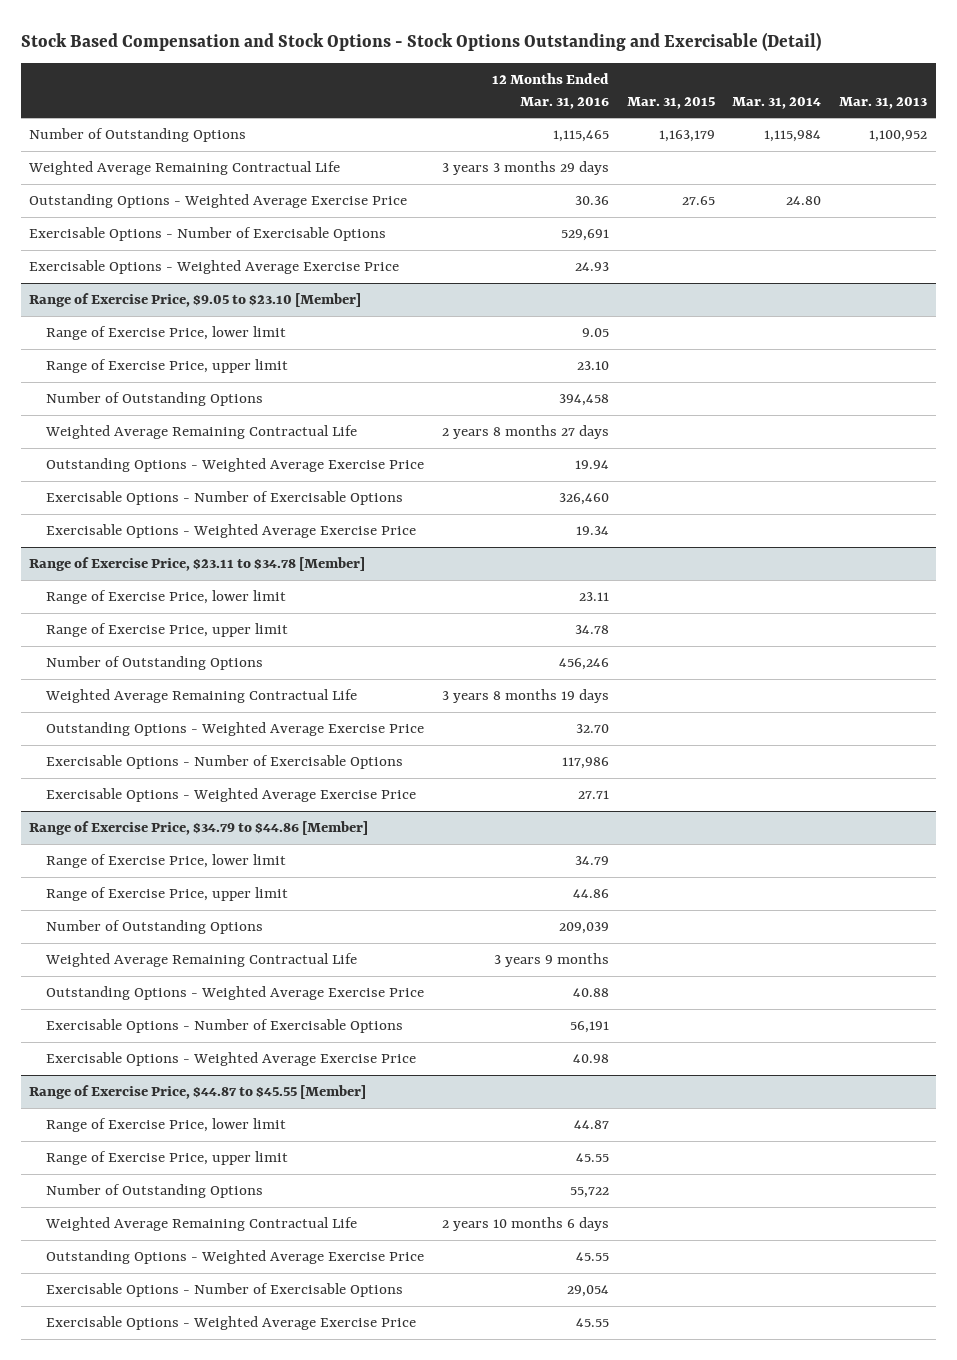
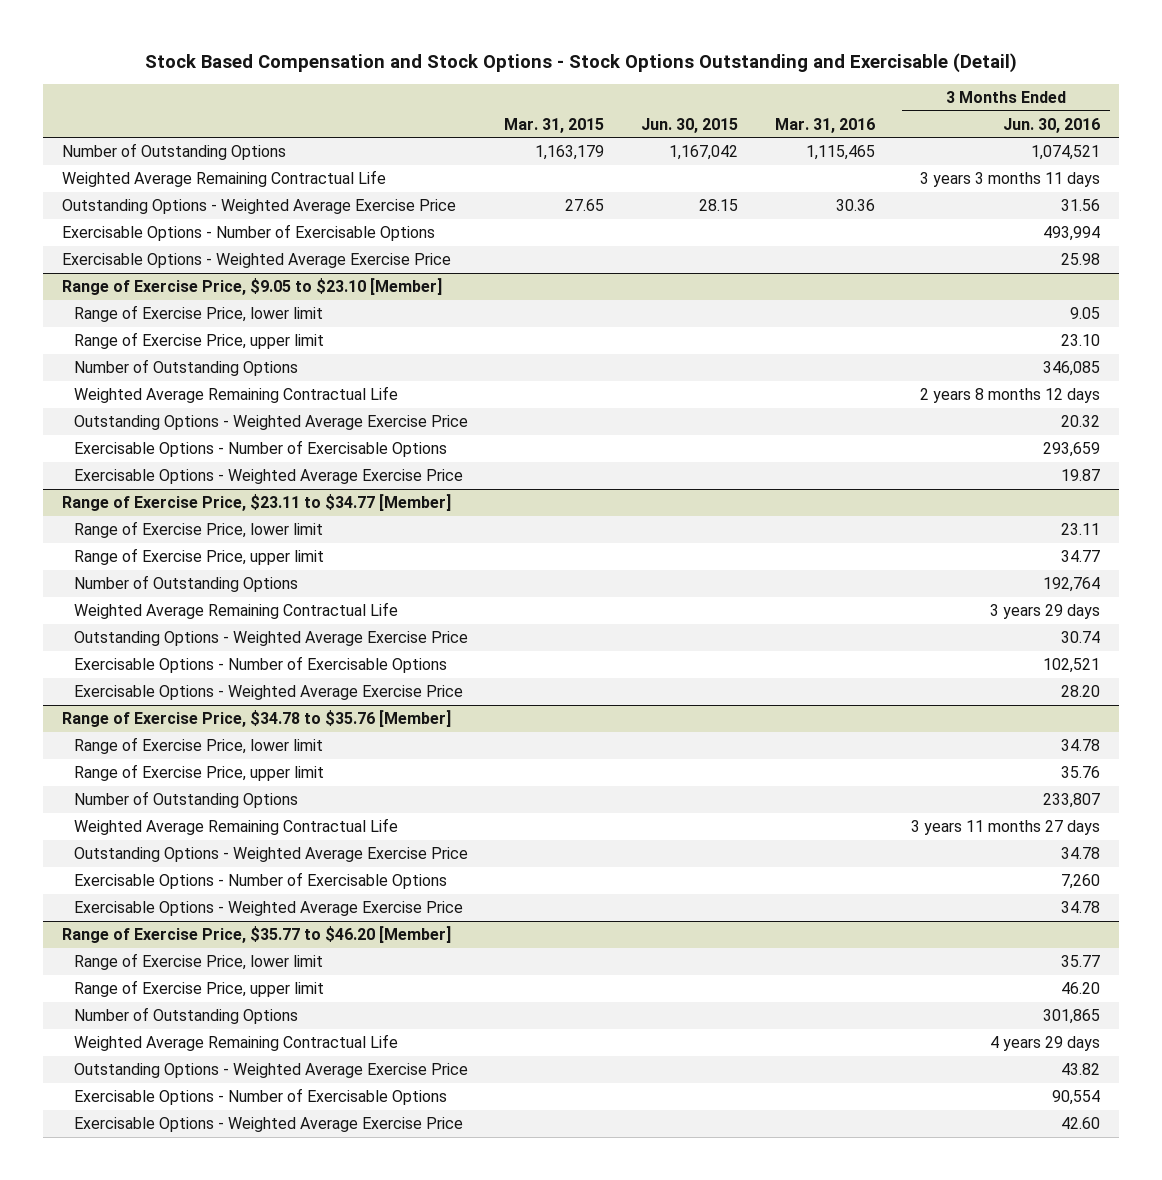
- | 12 Months Ended Mar. 31, 2016 | Mar. 31, 2015 | Mar. 31, 2014 | Mar. 31, 2013
+ | Mar. 31, 2015 | Jun. 30, 2015 | Mar. 31, 2016 | 3 Months Ended Jun. 30, 2016
- Range of Exercise Price, $23.11 to $34.78 [Member]
+ Range of Exercise Price, $23.11 to $34.77 [Member]
- Range of Exercise Price, $34.79 to $44.86 [Member]
+ Range of Exercise Price, $34.78 to $35.76 [Member]
- Range of Exercise Price, $44.87 to $45.55 [Member]
+ Range of Exercise Price, $35.77 to $46.20 [Member]

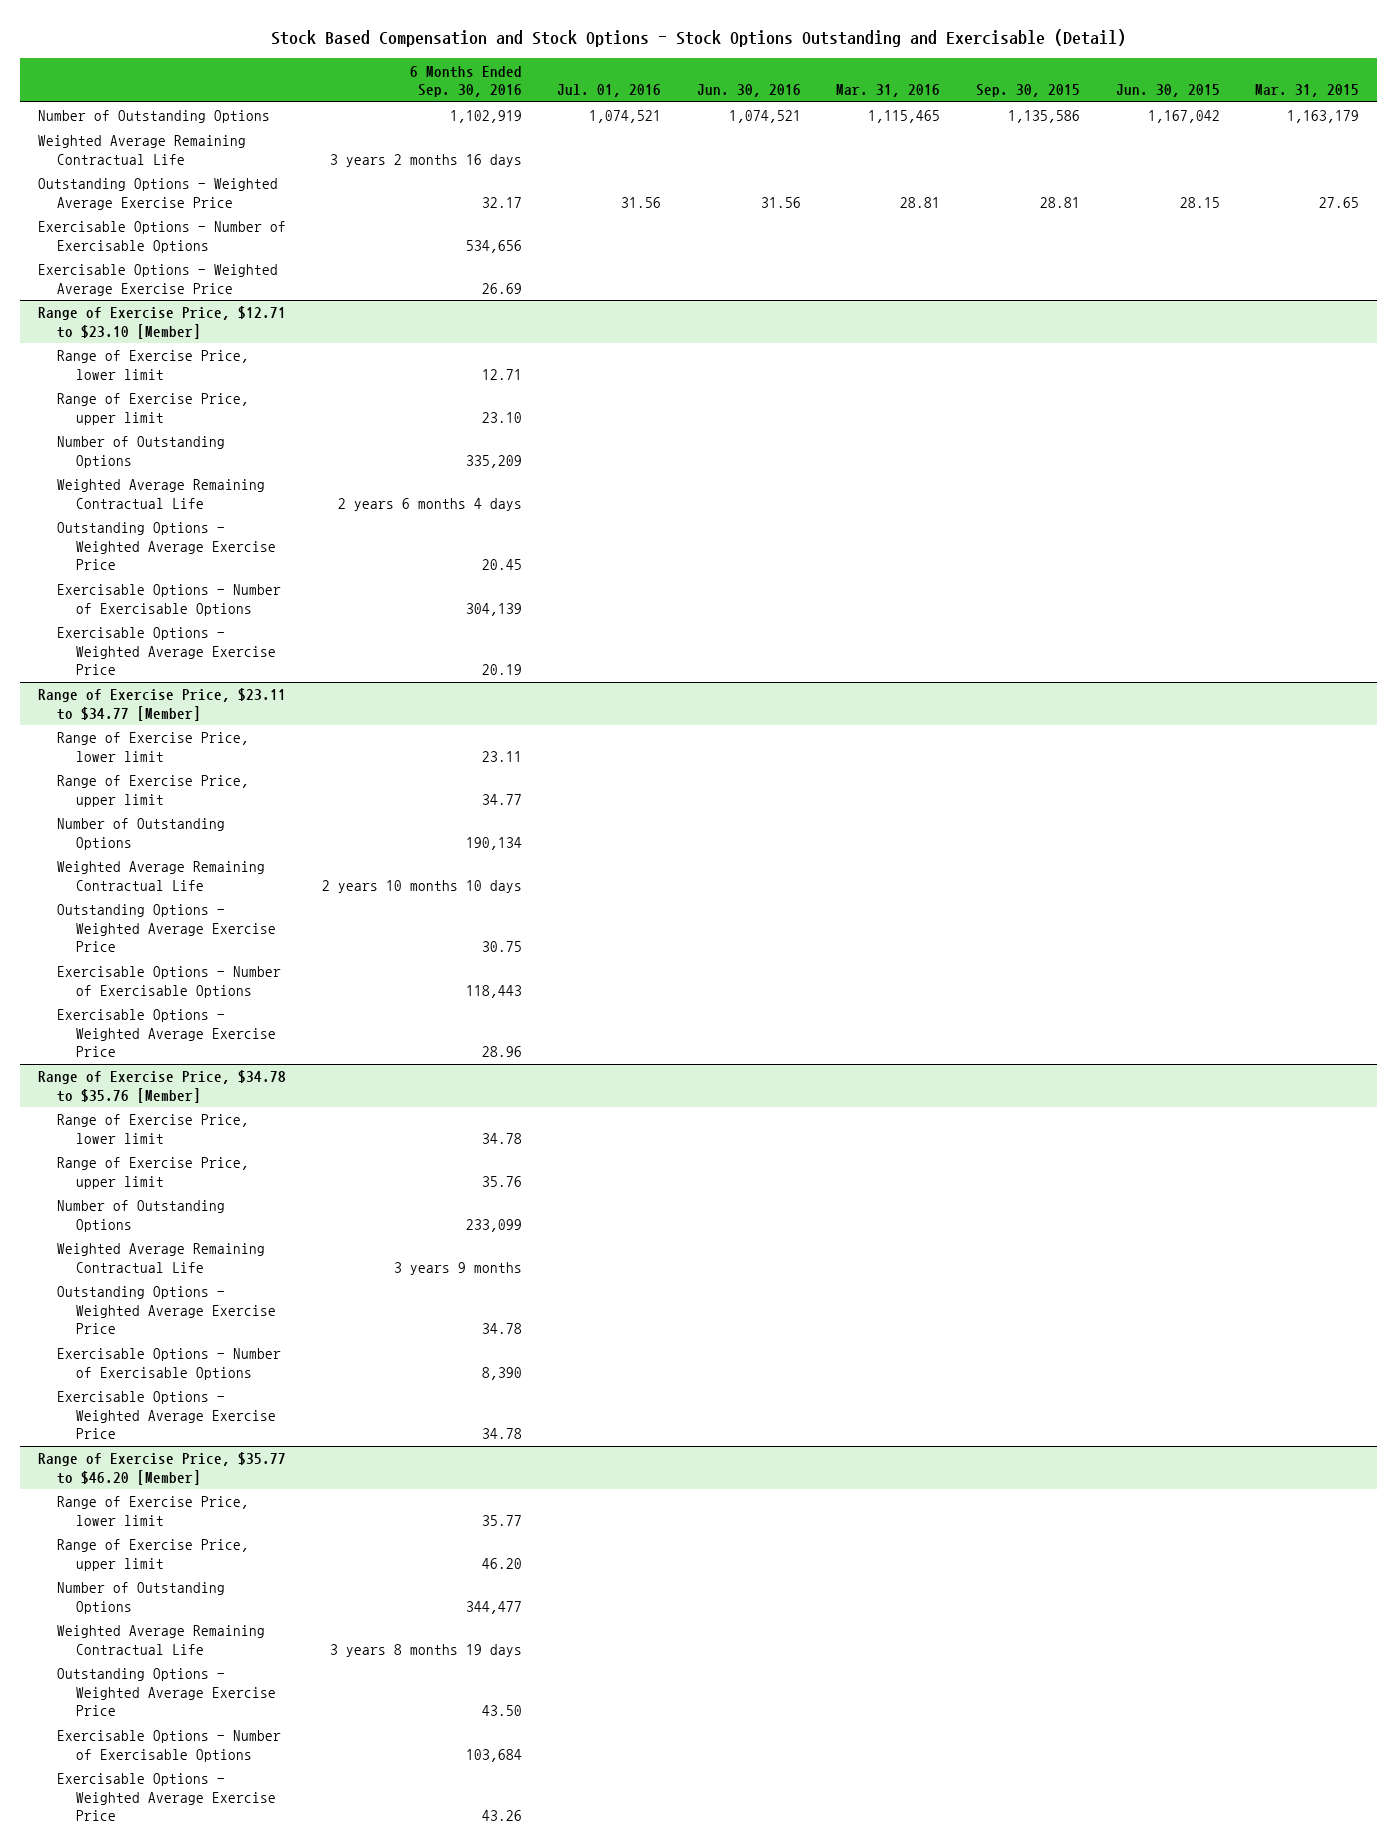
- | Mar. 31, 2015 | Jun. 30, 2015 | Mar. 31, 2016 | 3 Months Ended Jun. 30, 2016
+ | 6 Months Ended Sep. 30, 2016 | Jul. 01, 2016 | Jun. 30, 2016 | Mar. 31, 2016 | Sep. 30, 2015 | Jun. 30, 2015 | Mar. 31, 2015
- Outstanding Options - Weighted Average Exercise Price | 27.65 | 28.15 | 30.36 | 31.56
+ Outstanding Options - Weighted Average Exercise Price | 32.17 | 31.56 | 31.56 | 28.81 | 28.81 | 28.15 | 27.65
- Range of Exercise Price, $9.05 to $23.10 [Member]
+ Range of Exercise Price, $12.71 to $23.10 [Member]

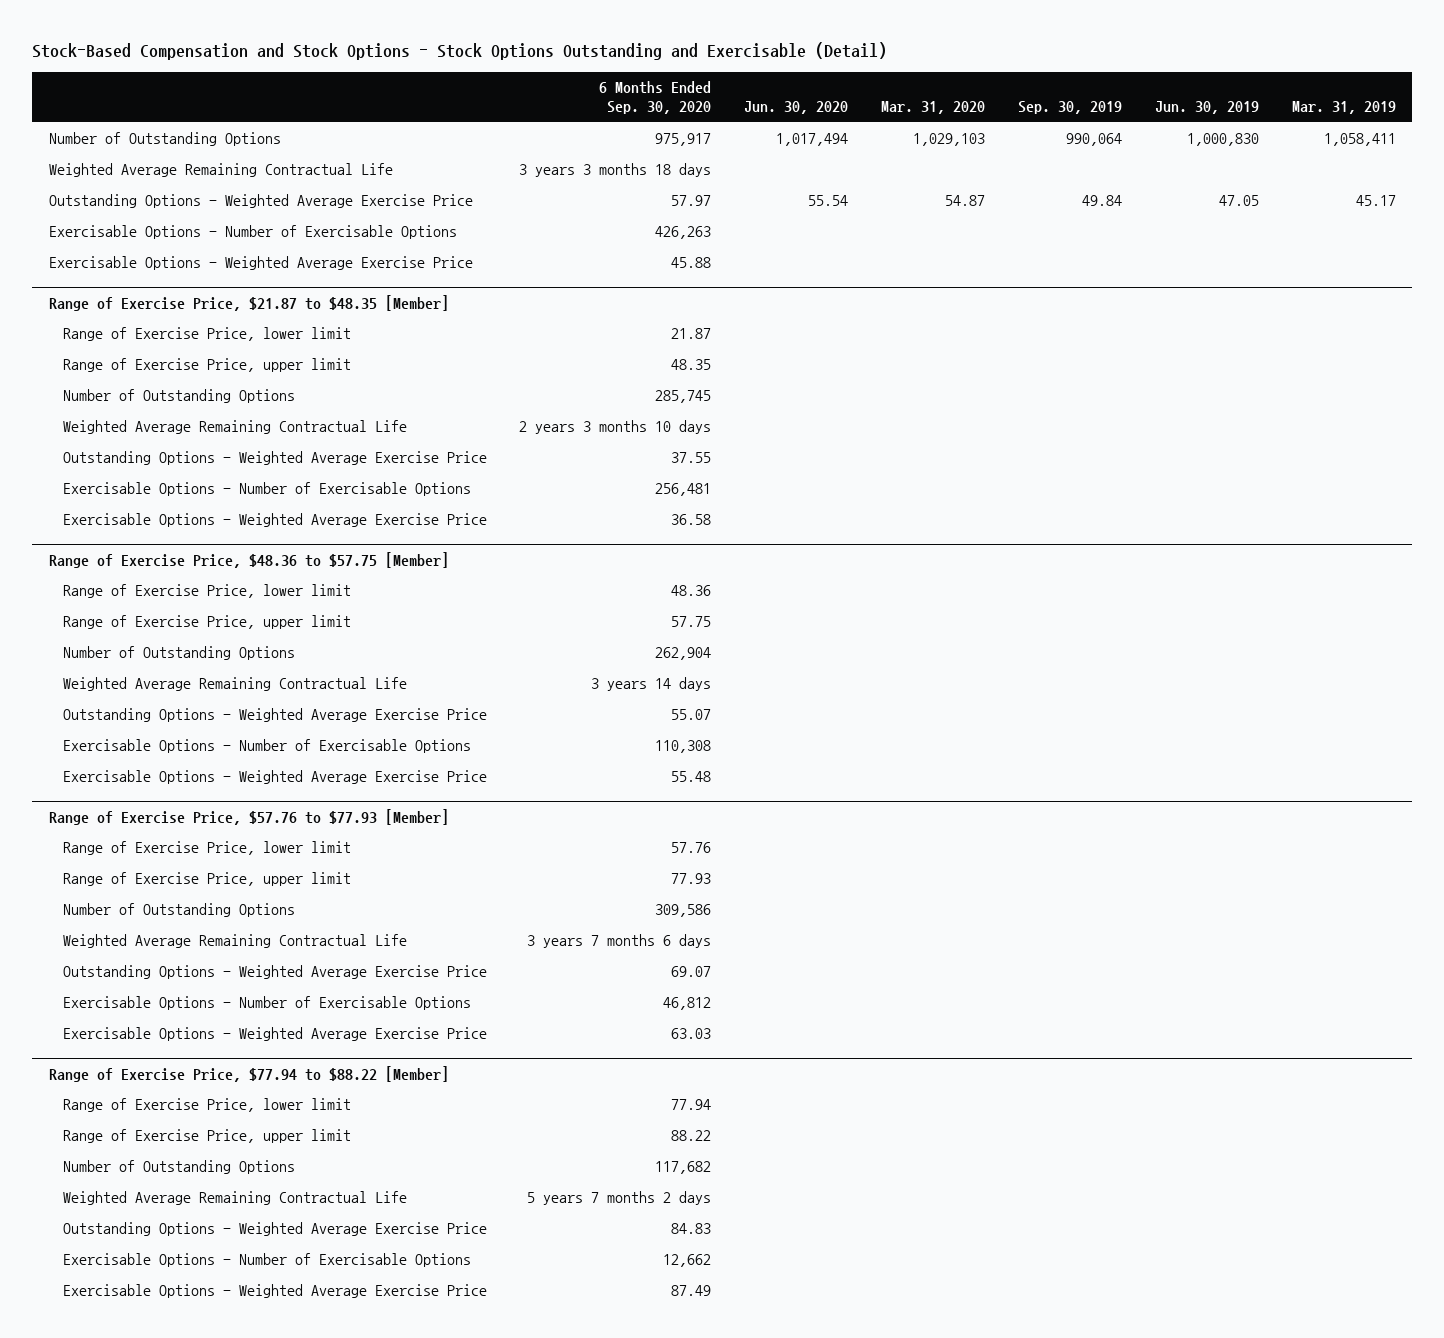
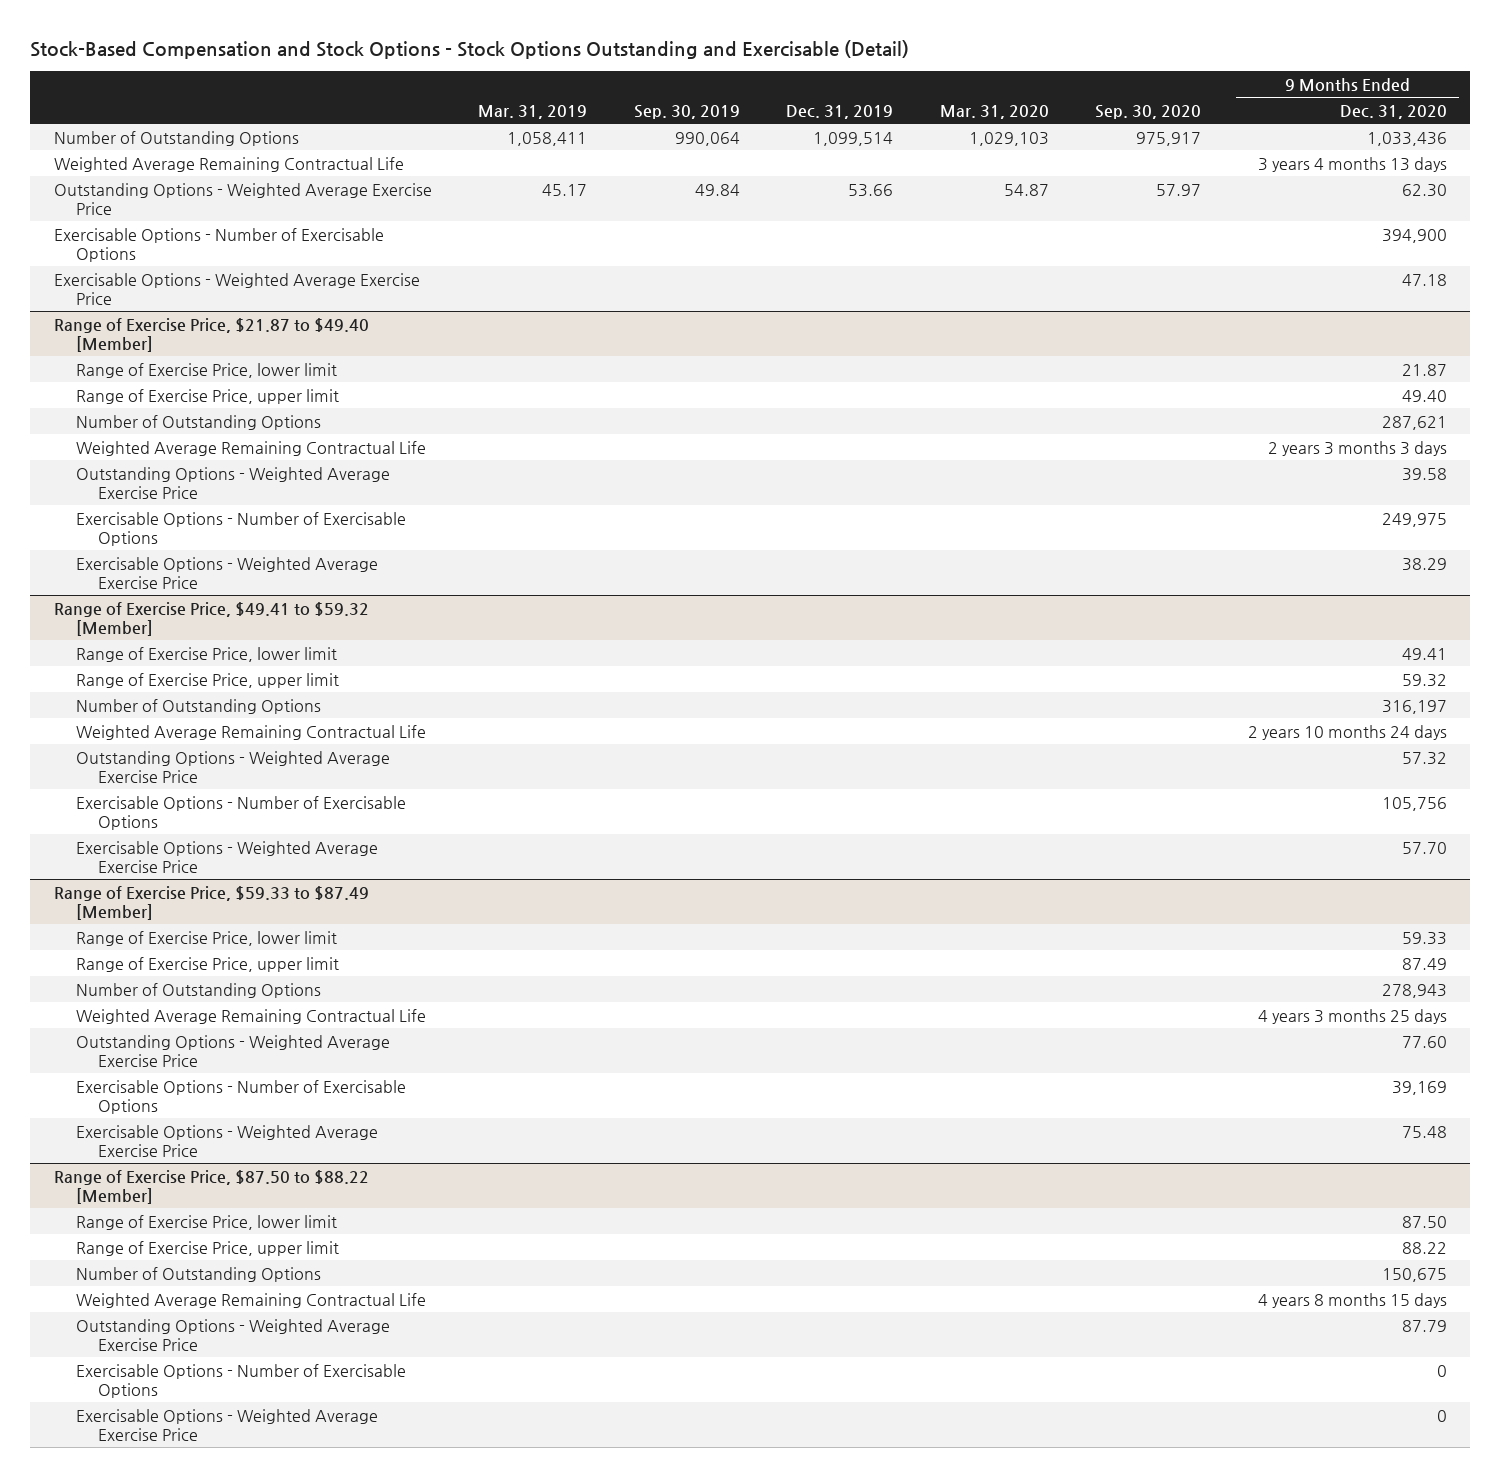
- | 6 Months Ended Sep. 30, 2020 | Jun. 30, 2020 | Mar. 31, 2020 | Sep. 30, 2019 | Jun. 30, 2019 | Mar. 31, 2019
+ | Mar. 31, 2019 | Sep. 30, 2019 | Dec. 31, 2019 | Mar. 31, 2020 | Sep. 30, 2020 | 9 Months Ended Dec. 31, 2020
- Range of Exercise Price, $21.87 to $48.35 [Member]
+ Range of Exercise Price, $21.87 to $49.40 [Member]
- Range of Exercise Price, $48.36 to $57.75 [Member]
+ Range of Exercise Price, $49.41 to $59.32 [Member]
- Range of Exercise Price, $57.76 to $77.93 [Member]
+ Range of Exercise Price, $59.33 to $87.49 [Member]
- Range of Exercise Price, $77.94 to $88.22 [Member]
+ Range of Exercise Price, $87.50 to $88.22 [Member]

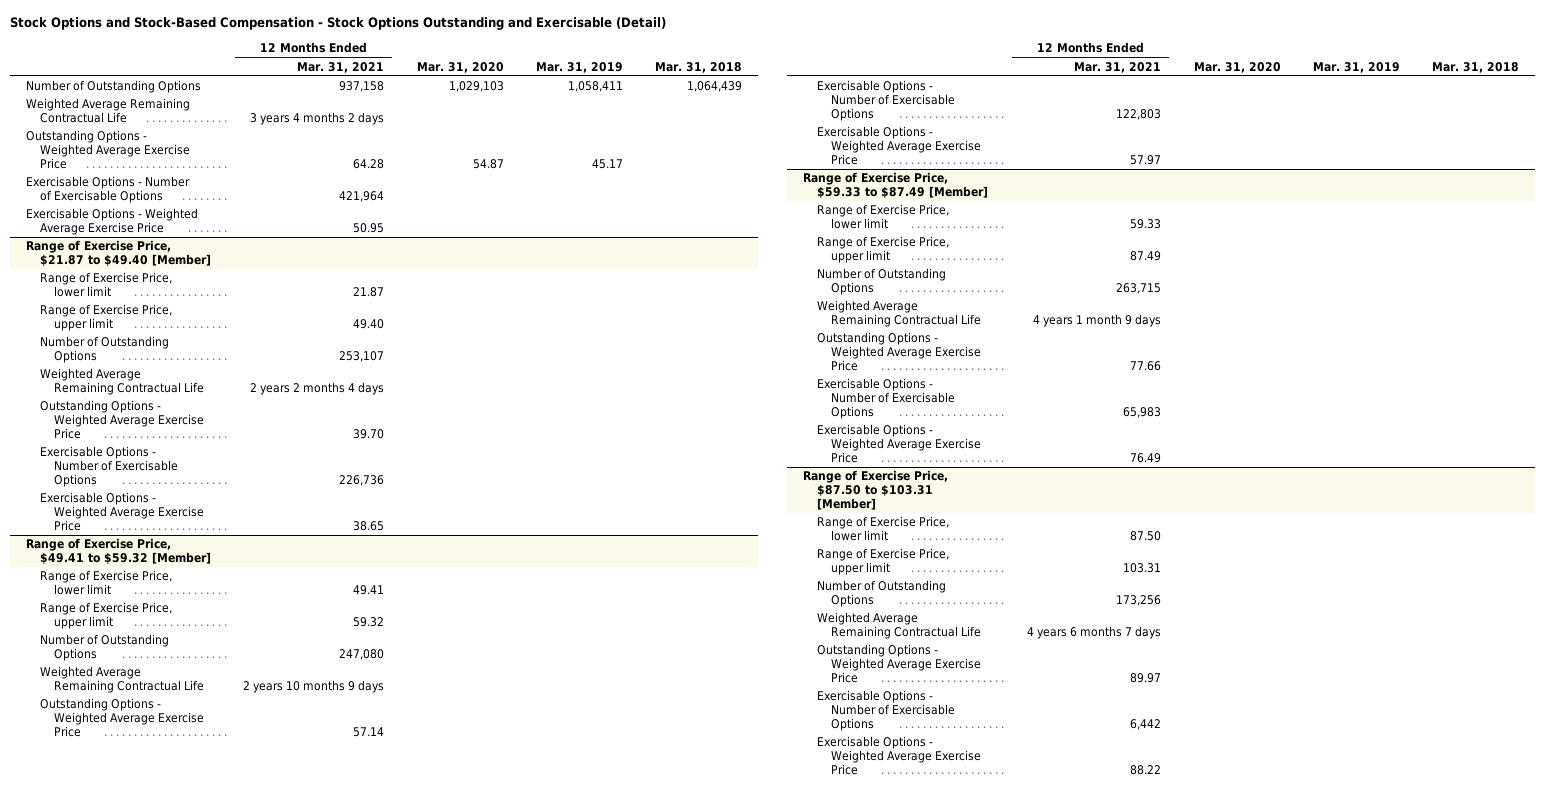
- Stock-Based Compensation and Stock Options - Stock Options Outstanding and Exercisable (Detail)
+ Stock Options and Stock-Based Compensation - Stock Options Outstanding and Exercisable (Detail)
- | Mar. 31, 2019 | Sep. 30, 2019 | Dec. 31, 2019 | Mar. 31, 2020 | Sep. 30, 2020 | 9 Months Ended Dec. 31, 2020
+ | 12 Months Ended Mar. 31, 2021 | Mar. 31, 2020 | Mar. 31, 2019 | Mar. 31, 2018
- Range of Exercise Price, $87.50 to $88.22 [Member]
+ Range of Exercise Price, $87.50 to $103.31 [Member]

